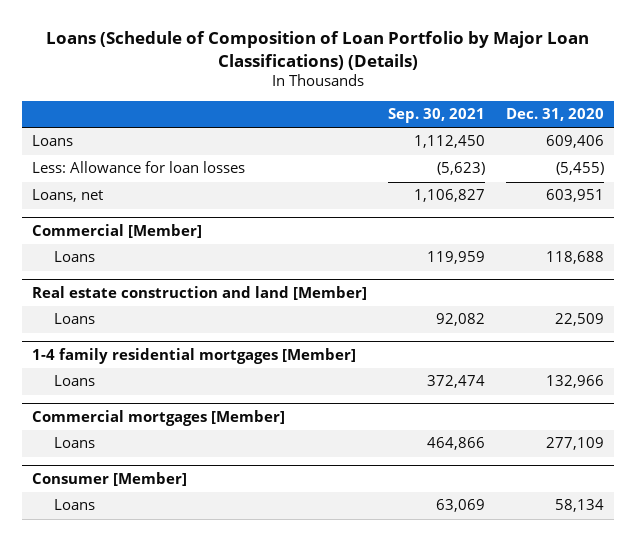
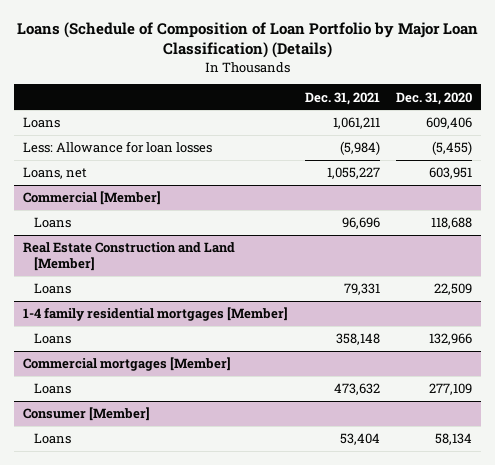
- Loans (Schedule of Composition of Loan Portfolio by Major Loan Classifications) (Details)
+ Loans (Schedule of Composition of Loan Portfolio by Major Loan Classification) (Details)
- | Sep. 30, 2021 | Dec. 31, 2020
+ | Dec. 31, 2021 | Dec. 31, 2020
- Real estate construction and land [Member]
+ Real Estate Construction and Land [Member]

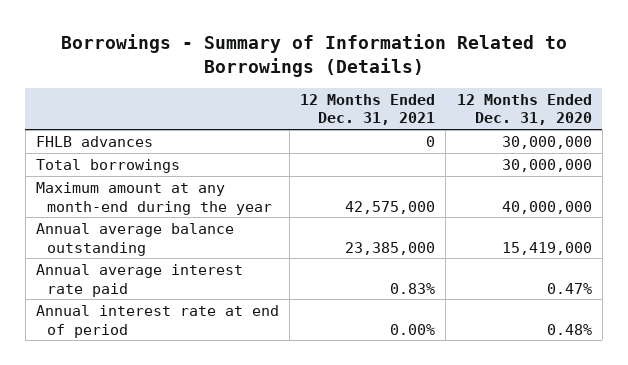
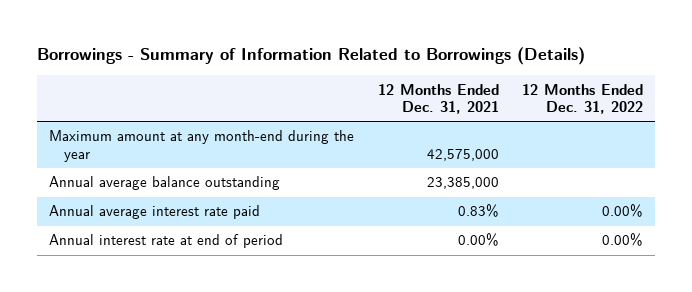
- | 12 Months Ended Dec. 31, 2021 | 12 Months Ended Dec. 31, 2020
+ | 12 Months Ended Dec. 31, 2021 | 12 Months Ended Dec. 31, 2022
- FHLB advances | 0 | 30,000,000
- Total borrowings | | 30,000,000

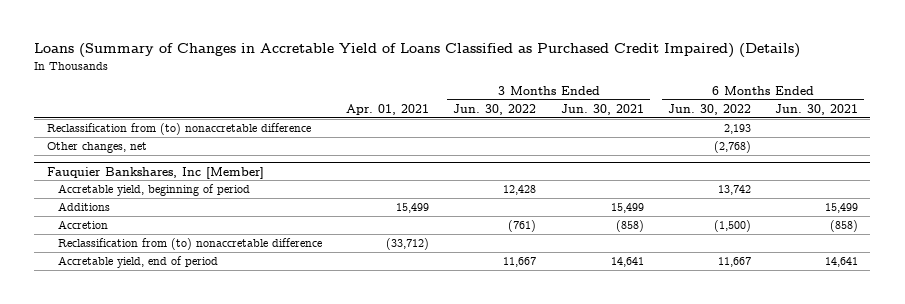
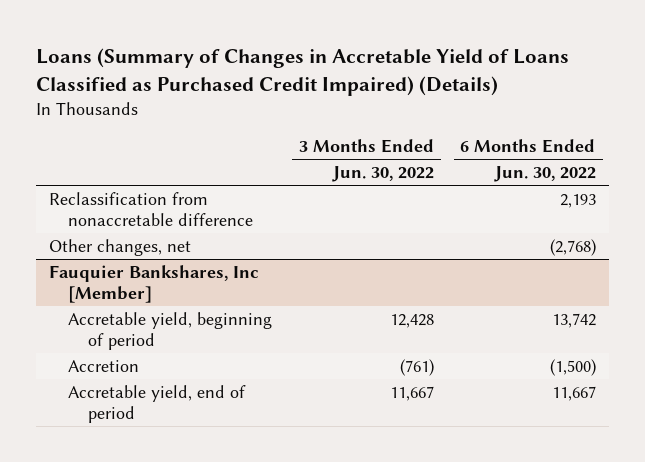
- | Apr. 01, 2021 | 3 Months Ended Jun. 30, 2022 | 3 Months Ended Jun. 30, 2021 | 6 Months Ended Jun. 30, 2022 | 6 Months Ended Jun. 30, 2021
+ | 3 Months Ended Jun. 30, 2022 | 6 Months Ended Jun. 30, 2022
- Reclassification from (to) nonaccretable difference | | | | 2,193 |
+ Reclassification from nonaccretable difference | | 2,193
@ Fauquier Bankshares, Inc [Member]
- Additions | 15,499 | | 15,499 | | 15,499
- Reclassification from (to) nonaccretable difference | (33,712) | | | |

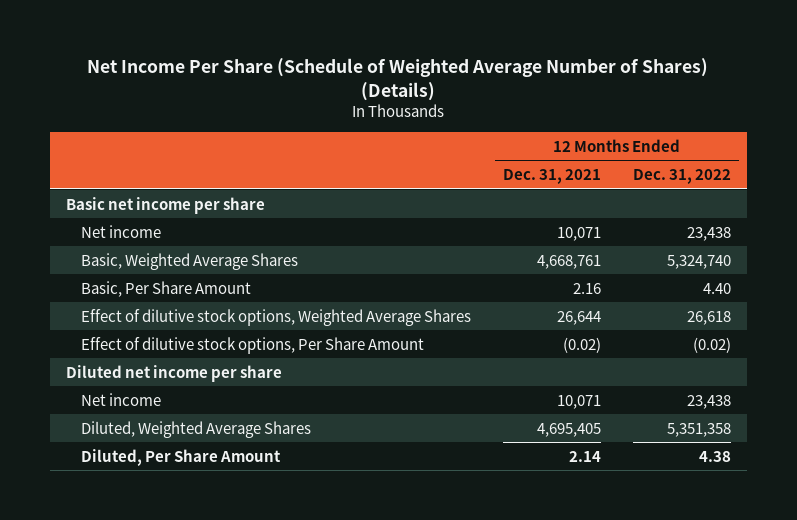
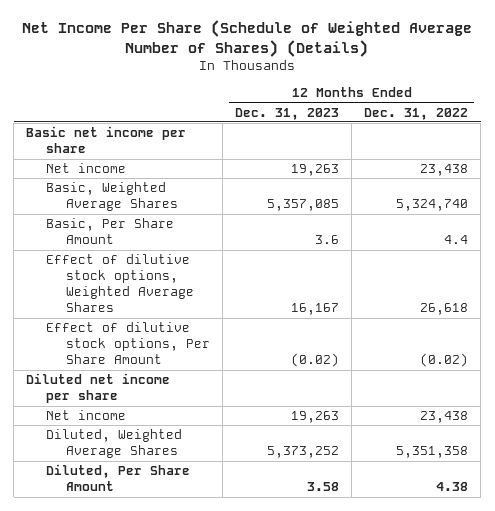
- | 12 Months Ended Dec. 31, 2021 | 12 Months Ended Dec. 31, 2022
+ | 12 Months Ended Dec. 31, 2023 | 12 Months Ended Dec. 31, 2022
- Basic, Per Share Amount | 2.16 | 4.40
+ Basic, Per Share Amount | 3.6 | 4.4

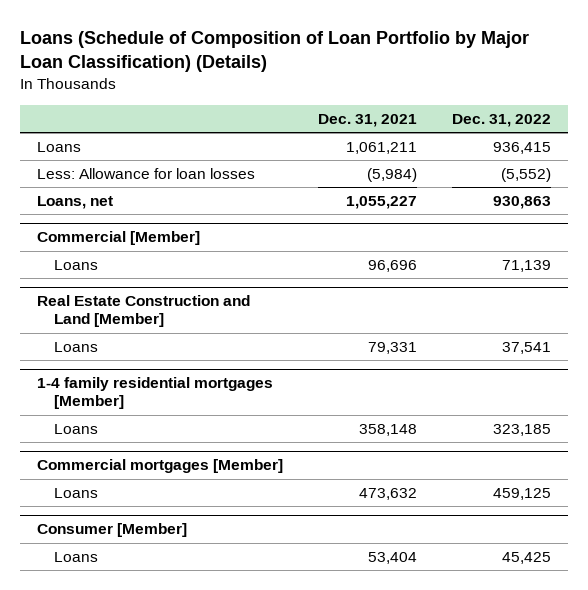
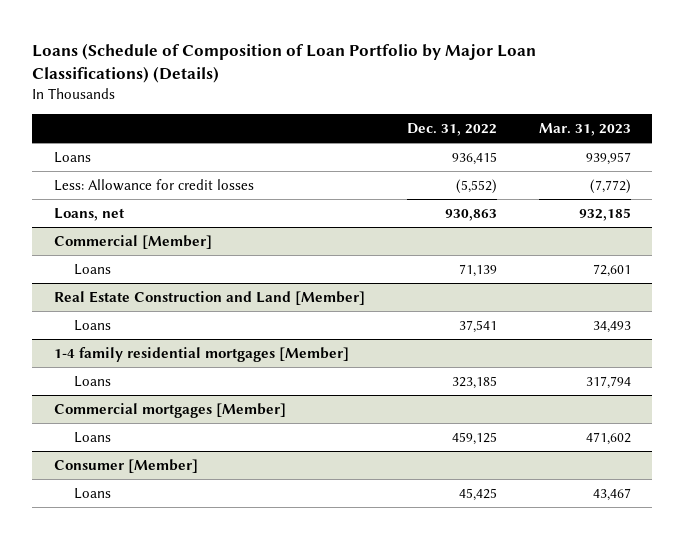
- Loans (Schedule of Composition of Loan Portfolio by Major Loan Classification) (Details)
+ Loans (Schedule of Composition of Loan Portfolio by Major Loan Classifications) (Details)
- | Dec. 31, 2021 | Dec. 31, 2022
+ | Dec. 31, 2022 | Mar. 31, 2023
- Less: Allowance for loan losses | (5,984) | (5,552)
+ Less: Allowance for credit losses | (5,552) | (7,772)

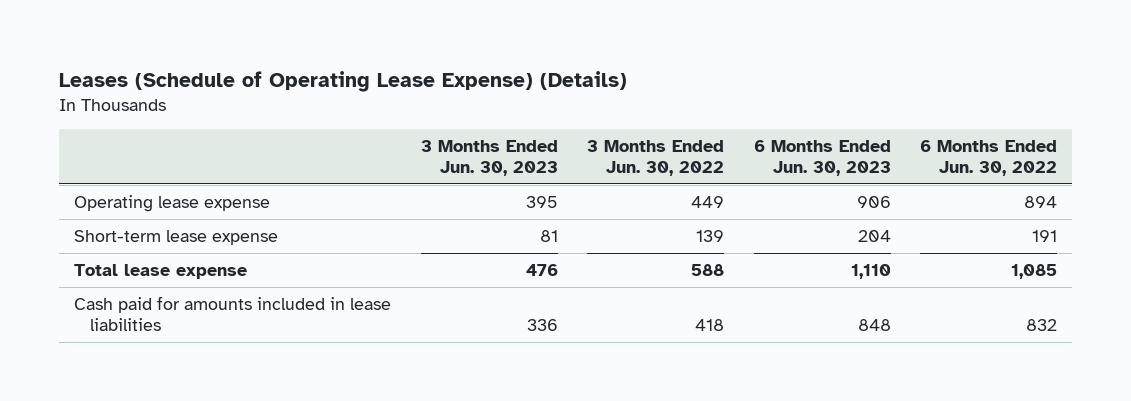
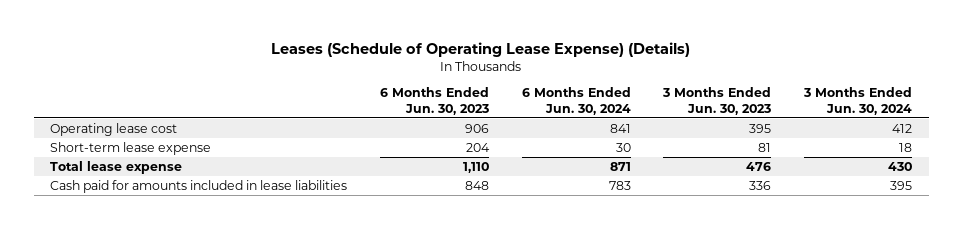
- | 3 Months Ended Jun. 30, 2023 | 3 Months Ended Jun. 30, 2022 | 6 Months Ended Jun. 30, 2023 | 6 Months Ended Jun. 30, 2022
+ | 6 Months Ended Jun. 30, 2023 | 6 Months Ended Jun. 30, 2024 | 3 Months Ended Jun. 30, 2023 | 3 Months Ended Jun. 30, 2024
- Operating lease expense | 395 | 449 | 906 | 894
+ Operating lease cost | 906 | 841 | 395 | 412

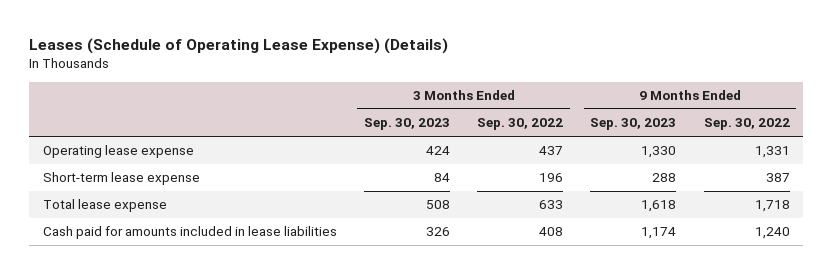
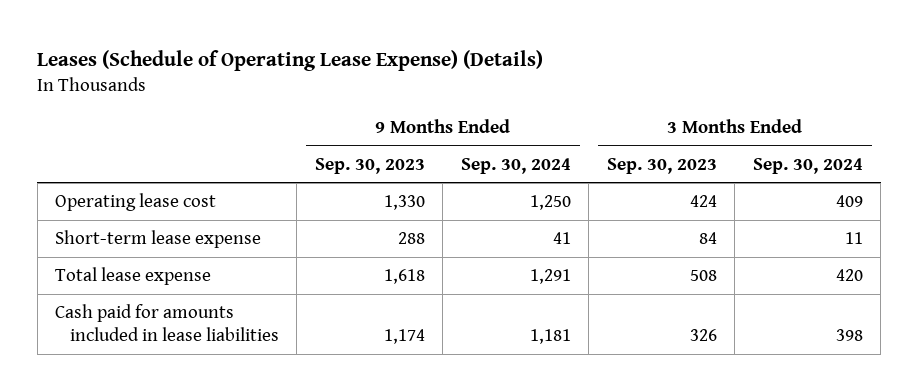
- | 3 Months Ended Sep. 30, 2023 | 3 Months Ended Sep. 30, 2022 | 9 Months Ended Sep. 30, 2023 | 9 Months Ended Sep. 30, 2022
+ | 9 Months Ended Sep. 30, 2023 | 9 Months Ended Sep. 30, 2024 | 3 Months Ended Sep. 30, 2023 | 3 Months Ended Sep. 30, 2024
- Operating lease expense | 424 | 437 | 1,330 | 1,331
+ Operating lease cost | 1,330 | 1,250 | 424 | 409

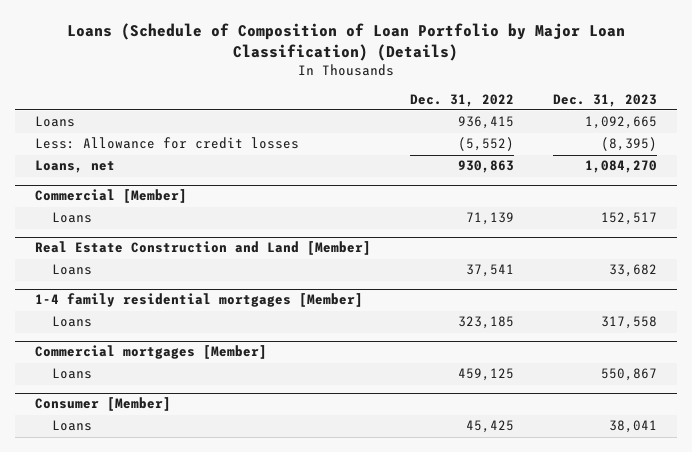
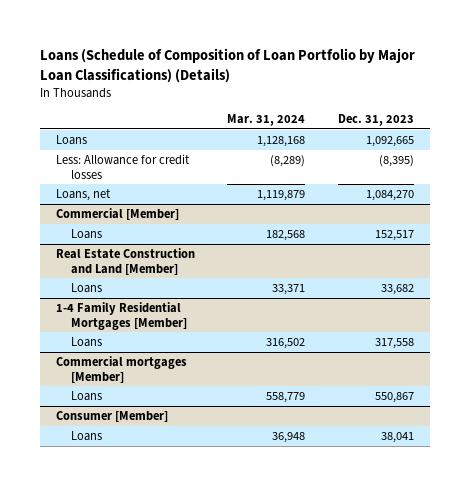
- Loans (Schedule of Composition of Loan Portfolio by Major Loan Classification) (Details)
+ Loans (Schedule of Composition of Loan Portfolio by Major Loan Classifications) (Details)
- | Dec. 31, 2022 | Dec. 31, 2023
+ | Mar. 31, 2024 | Dec. 31, 2023
- 1-4 family residential mortgages [Member]
+ 1-4 Family Residential Mortgages [Member]

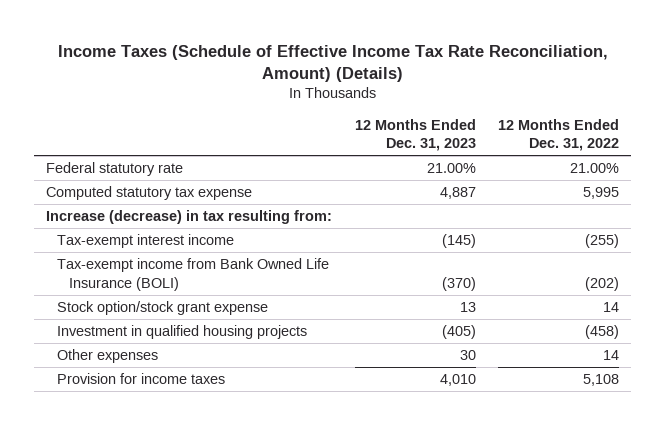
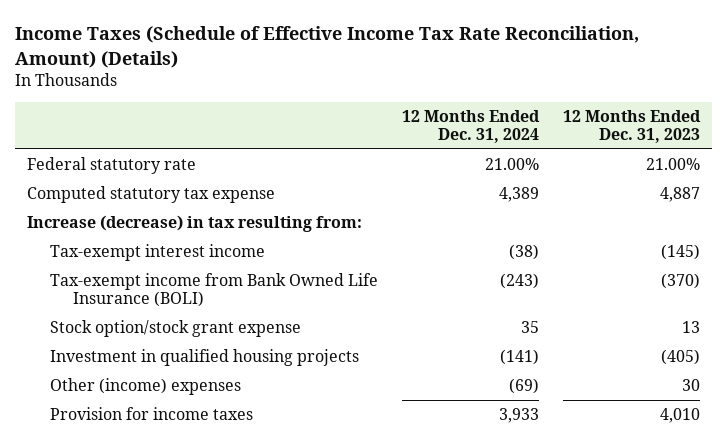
- | 12 Months Ended Dec. 31, 2023 | 12 Months Ended Dec. 31, 2022
+ | 12 Months Ended Dec. 31, 2024 | 12 Months Ended Dec. 31, 2023
- Other expenses | 30 | 14
+ Other (income) expenses | (69) | 30

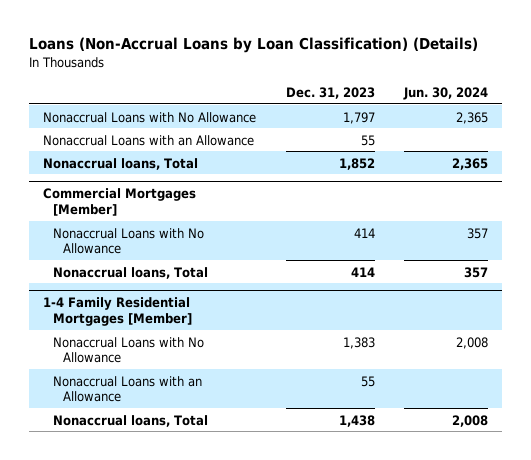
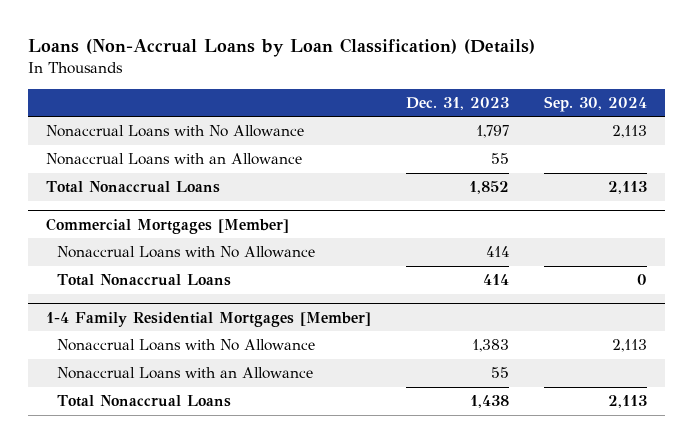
- | Dec. 31, 2023 | Jun. 30, 2024
+ | Dec. 31, 2023 | Sep. 30, 2024
- Nonaccrual loans, Total | 1,852 | 2,365
+ Total Nonaccrual Loans | 1,852 | 2,113
@ Commercial Mortgages [Member]
- Nonaccrual loans, Total | 414 | 357
+ Total Nonaccrual Loans | 414 | 0
@ 1-4 Family Residential Mortgages [Member]
- Nonaccrual loans, Total | 1,438 | 2,008
+ Total Nonaccrual Loans | 1,438 | 2,113

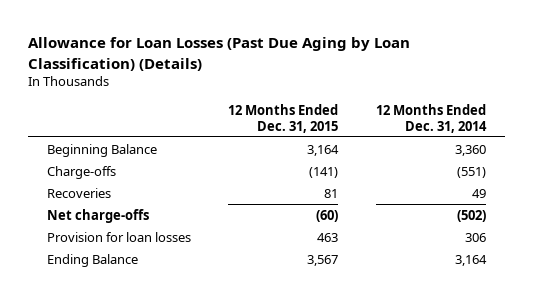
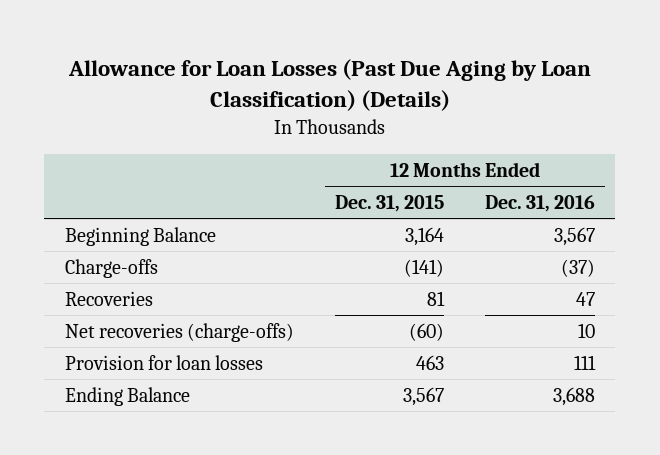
- | 12 Months Ended Dec. 31, 2015 | 12 Months Ended Dec. 31, 2014
+ | 12 Months Ended Dec. 31, 2015 | 12 Months Ended Dec. 31, 2016
- Net charge-offs | (60) | (502)
+ Net recoveries (charge-offs) | (60) | 10

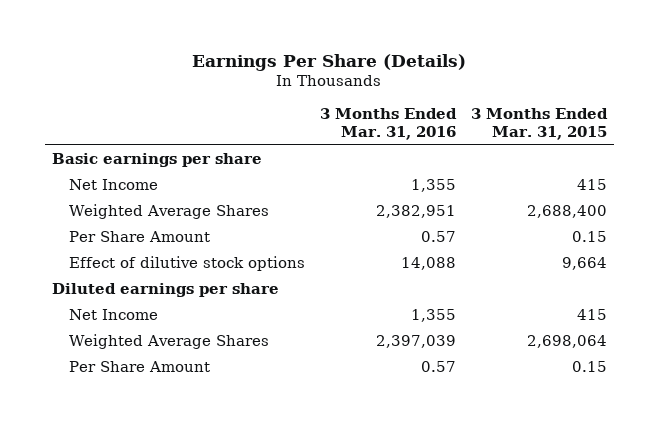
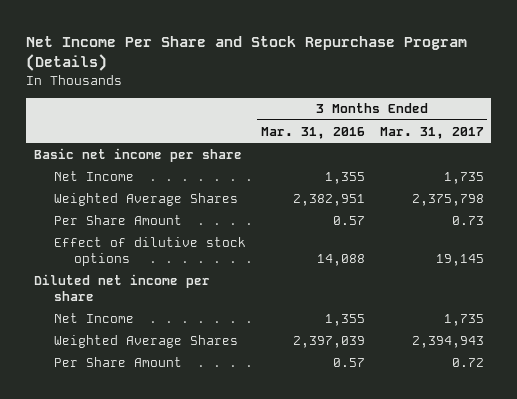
- Earnings Per Share (Details)
+ Net Income Per Share and Stock Repurchase Program (Details)
- | 3 Months Ended Mar. 31, 2016 | 3 Months Ended Mar. 31, 2015
+ | 3 Months Ended Mar. 31, 2016 | 3 Months Ended Mar. 31, 2017
- Basic earnings per share
+ Basic net income per share
- Diluted earnings per share
+ Diluted net income per share

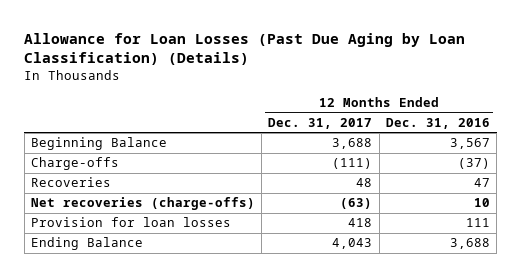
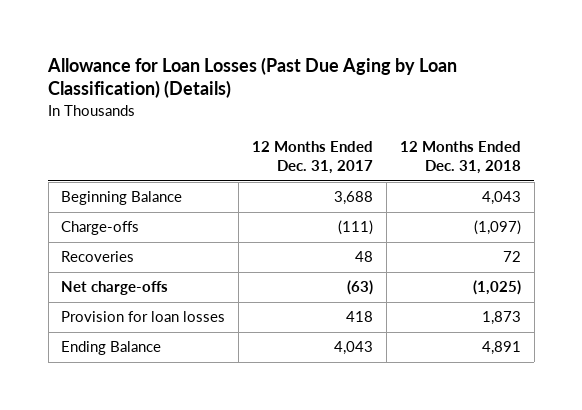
- | 12 Months Ended Dec. 31, 2017 | 12 Months Ended Dec. 31, 2016
+ | 12 Months Ended Dec. 31, 2017 | 12 Months Ended Dec. 31, 2018
- Net recoveries (charge-offs) | (63) | 10
+ Net charge-offs | (63) | (1,025)

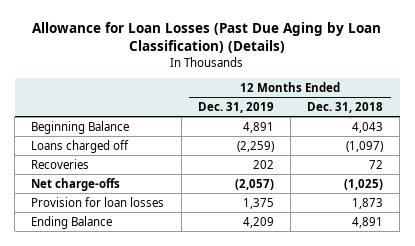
- | 12 Months Ended Dec. 31, 2017 | 12 Months Ended Dec. 31, 2018
+ | 12 Months Ended Dec. 31, 2019 | 12 Months Ended Dec. 31, 2018
- Charge-offs | (111) | (1,097)
+ Loans charged off | (2,259) | (1,097)

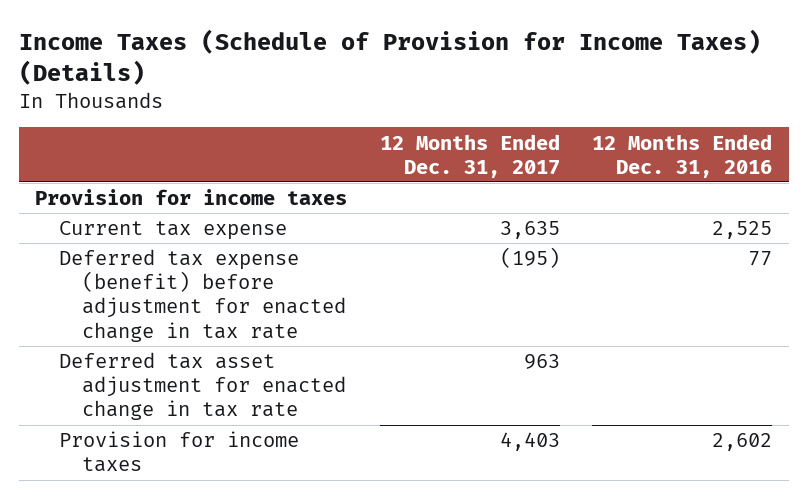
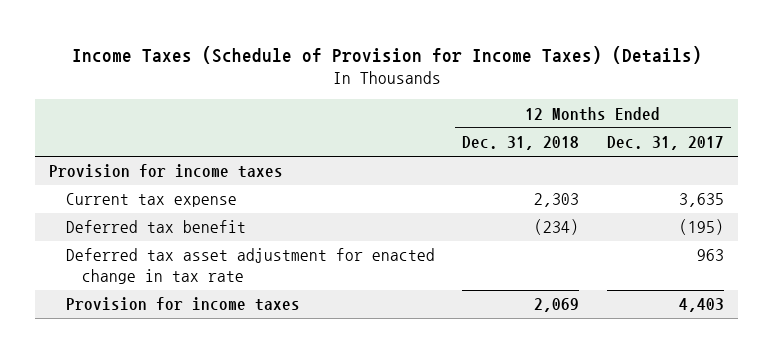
- | 12 Months Ended Dec. 31, 2017 | 12 Months Ended Dec. 31, 2016
+ | 12 Months Ended Dec. 31, 2018 | 12 Months Ended Dec. 31, 2017
- Deferred tax expense (benefit) before adjustment for enacted change in tax rate | (195) | 77
+ Deferred tax benefit | (234) | (195)

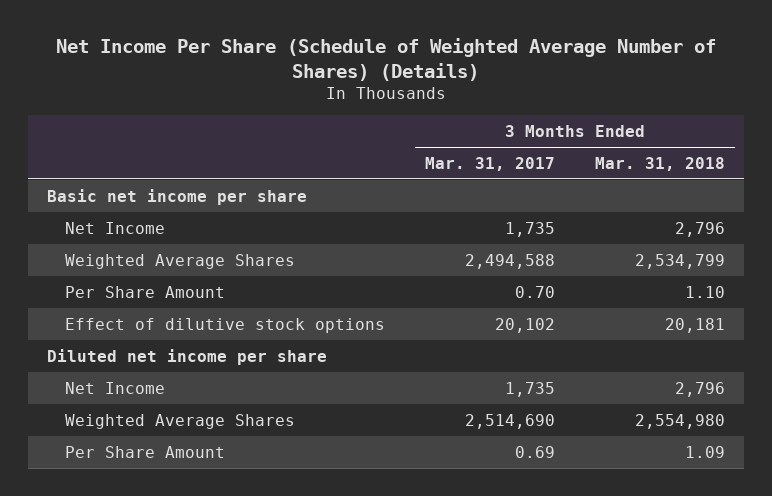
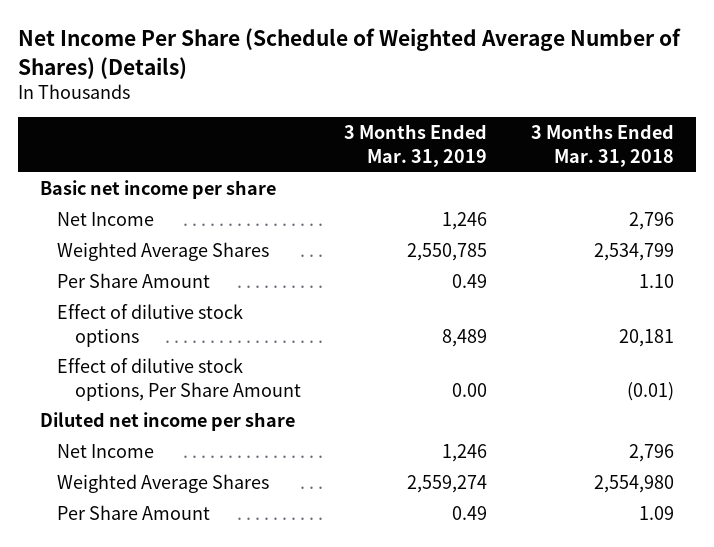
- | 3 Months Ended Mar. 31, 2017 | 3 Months Ended Mar. 31, 2018
+ | 3 Months Ended Mar. 31, 2019 | 3 Months Ended Mar. 31, 2018
+ Effect of dilutive stock options, Per Share Amount | 0.00 | (0.01)

